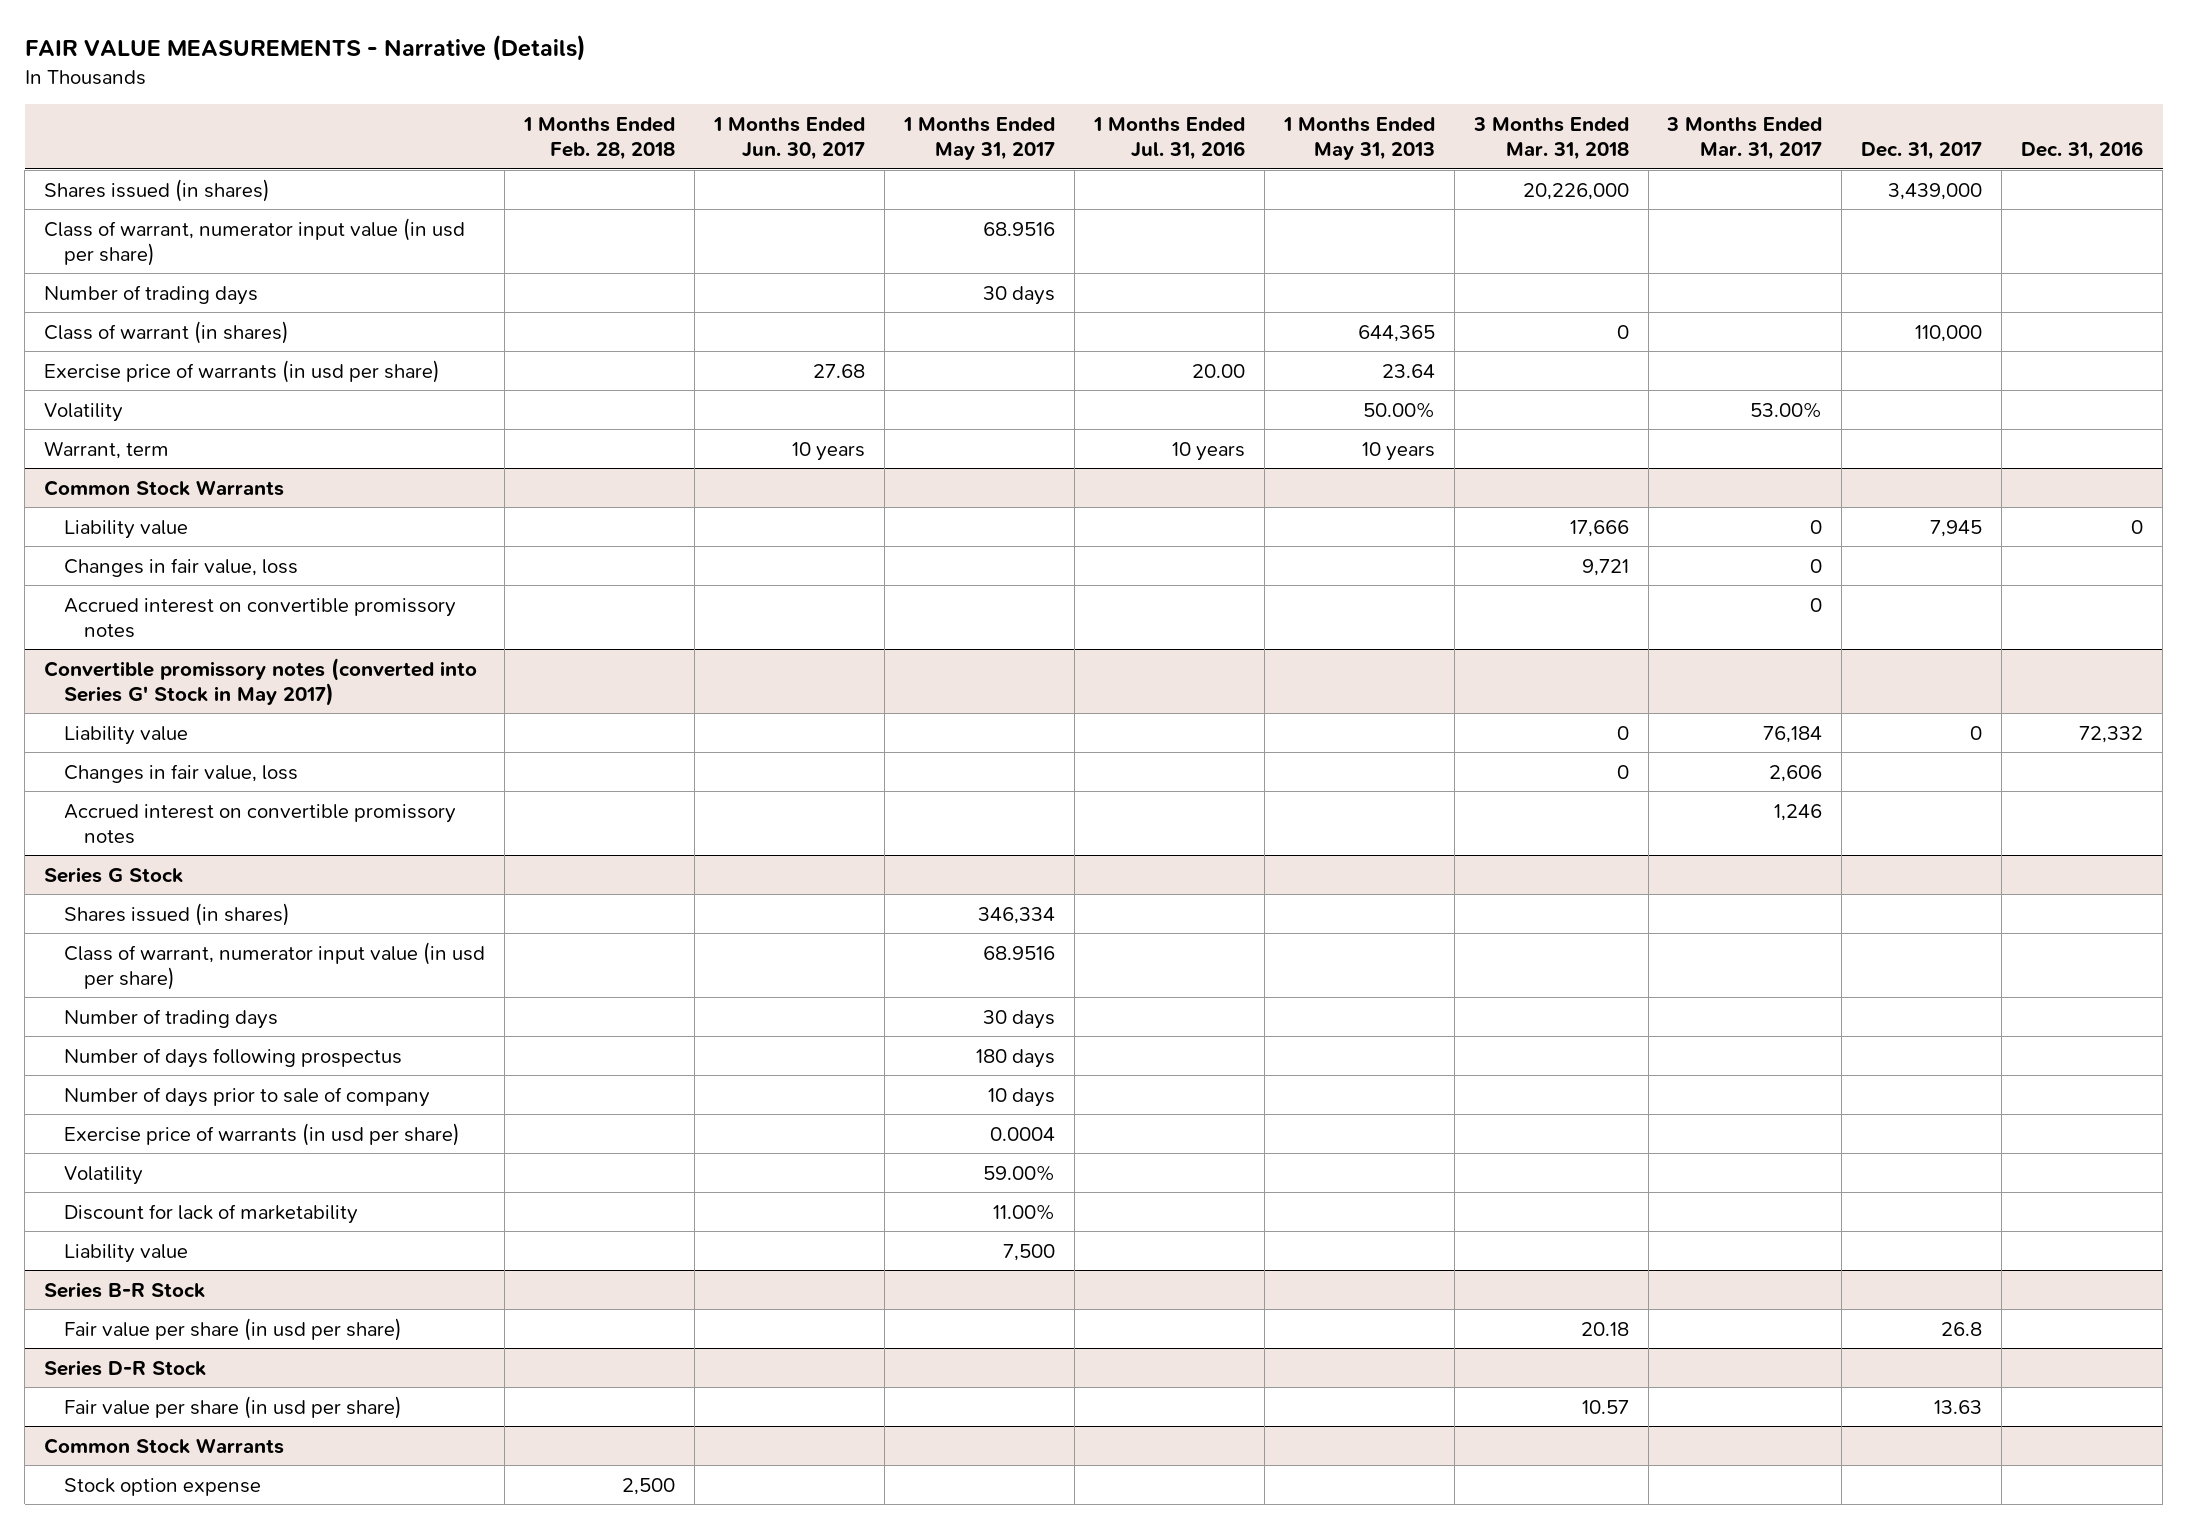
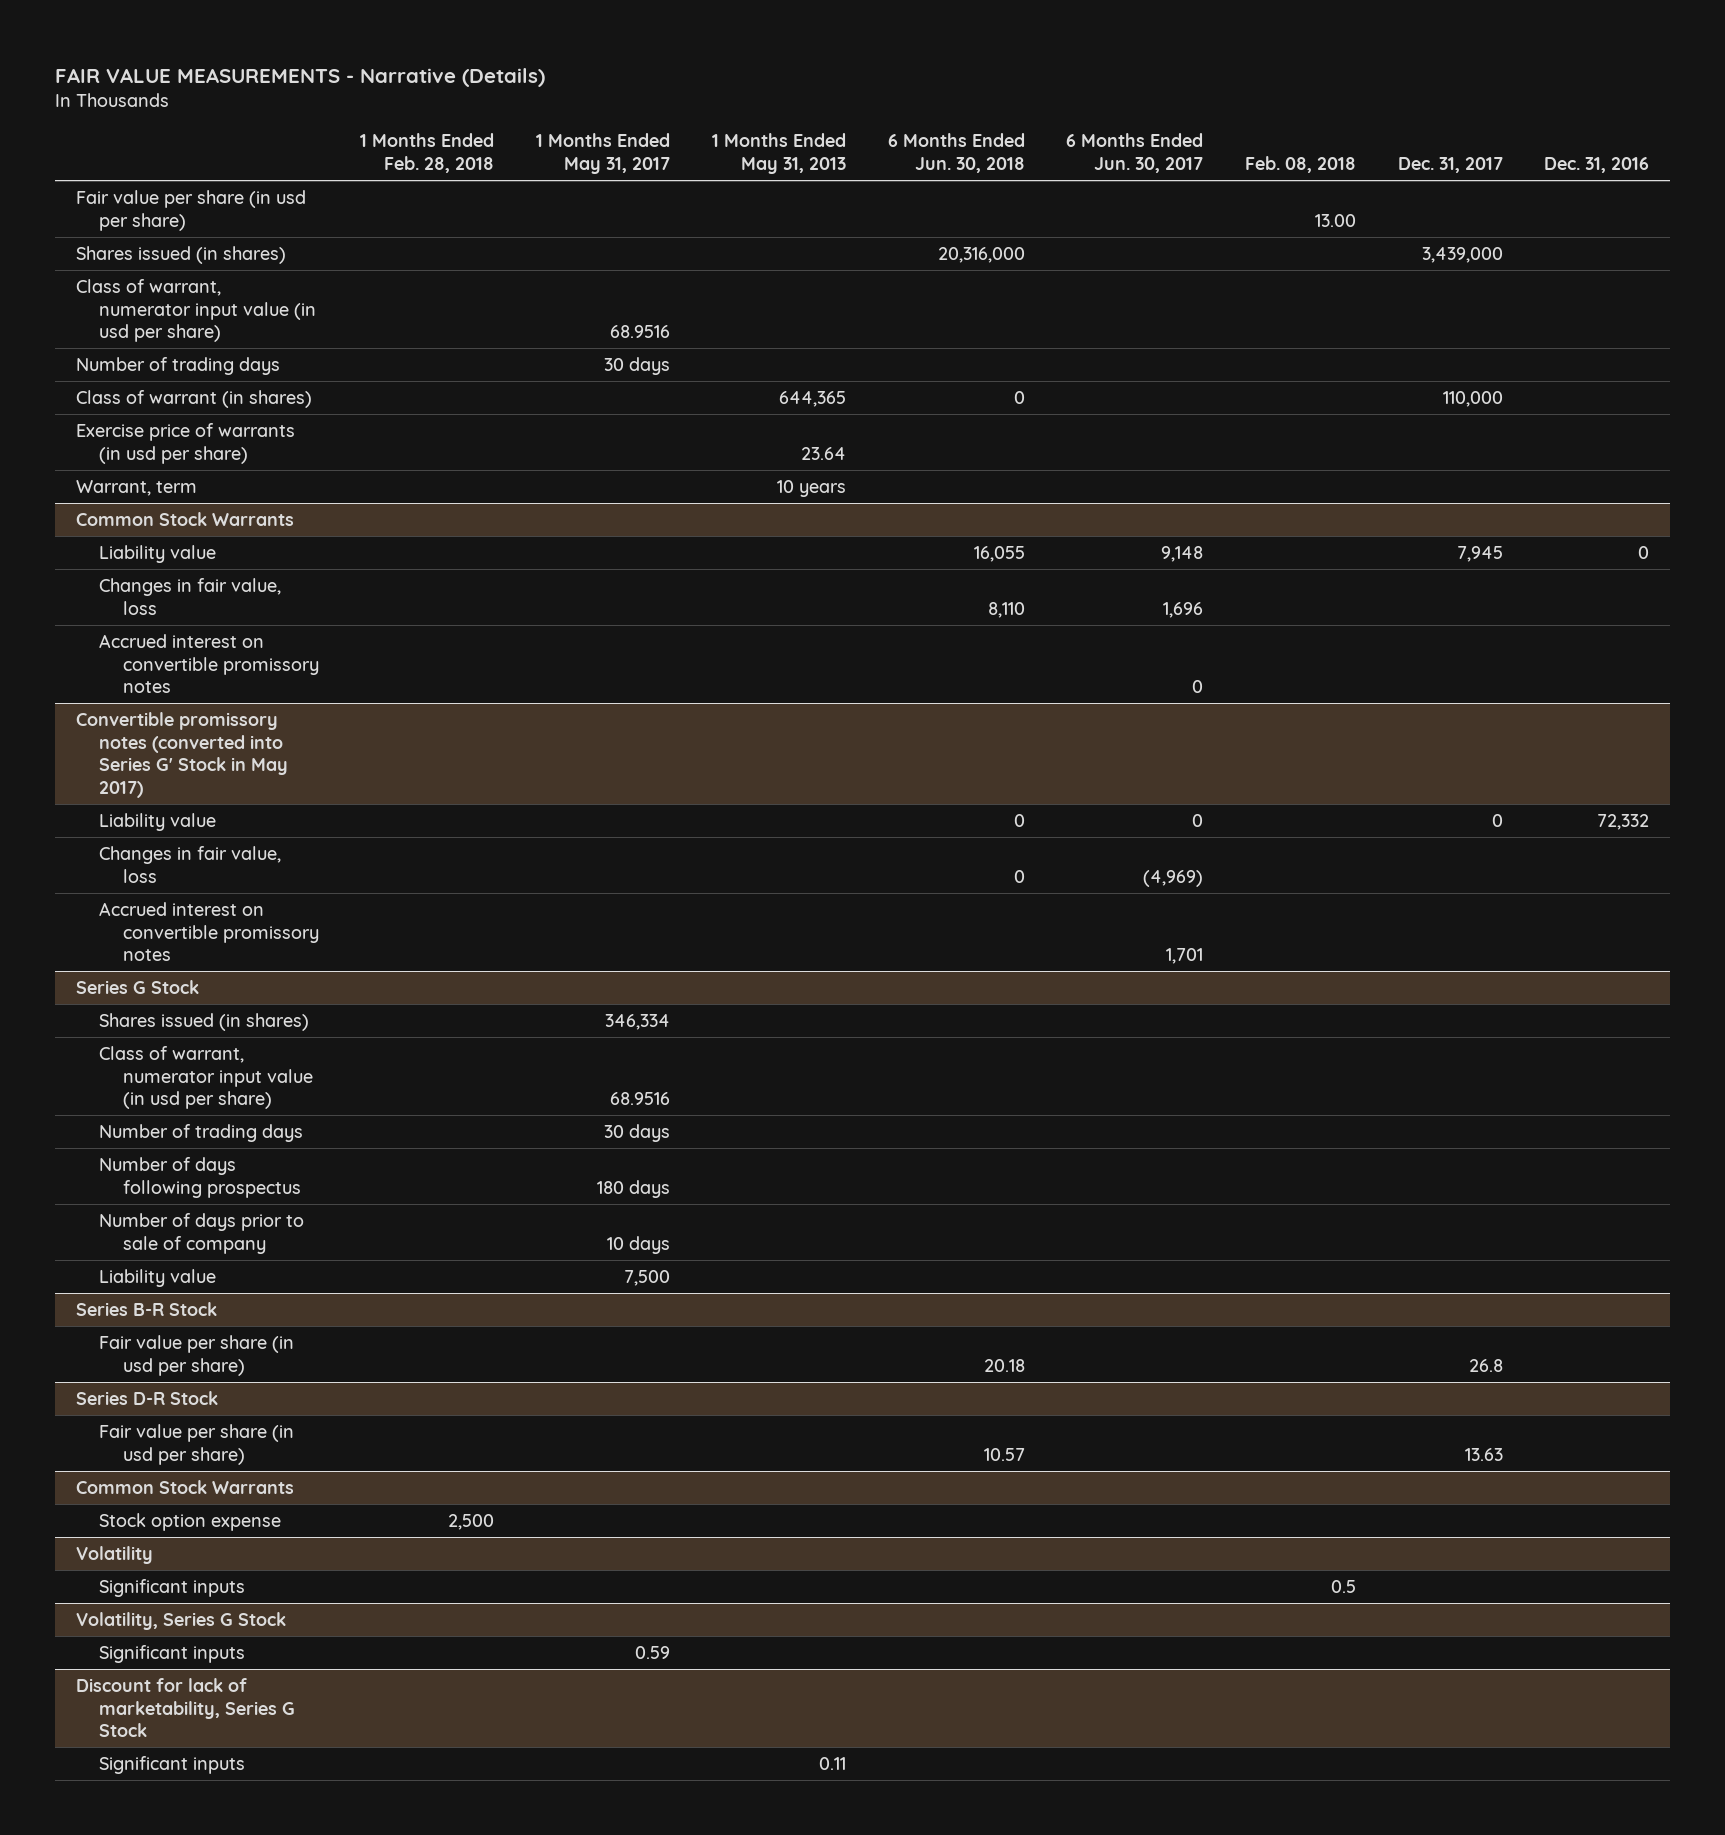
- | 1 Months Ended Feb. 28, 2018 | 1 Months Ended Jun. 30, 2017 | 1 Months Ended May 31, 2017 | 1 Months Ended Jul. 31, 2016 | 1 Months Ended May 31, 2013 | 3 Months Ended Mar. 31, 2018 | 3 Months Ended Mar. 31, 2017 | Dec. 31, 2017 | Dec. 31, 2016
+ | 1 Months Ended Feb. 28, 2018 | 1 Months Ended May 31, 2017 | 1 Months Ended May 31, 2013 | 6 Months Ended Jun. 30, 2018 | 6 Months Ended Jun. 30, 2017 | Feb. 08, 2018 | Dec. 31, 2017 | Dec. 31, 2016
+ Fair value per share (in usd per share) | | | | | | 13.00 | |
- Volatility | | | | | 50.00% | | 53.00% | |
@ Series G Stock
- Exercise price of warrants (in usd per share) | | | 0.0004 | | | | | |
- Volatility | | | 59.00% | | | | | |
- Discount for lack of marketability | | | 11.00% | | | | | |
+ Volatility
+ Significant inputs | | | | | | 0.5 | |
+ Volatility, Series G Stock
+ Significant inputs | | 0.59 | | | | | |
+ Discount for lack of marketability, Series G Stock
+ Significant inputs | | | 0.11 | | | | |

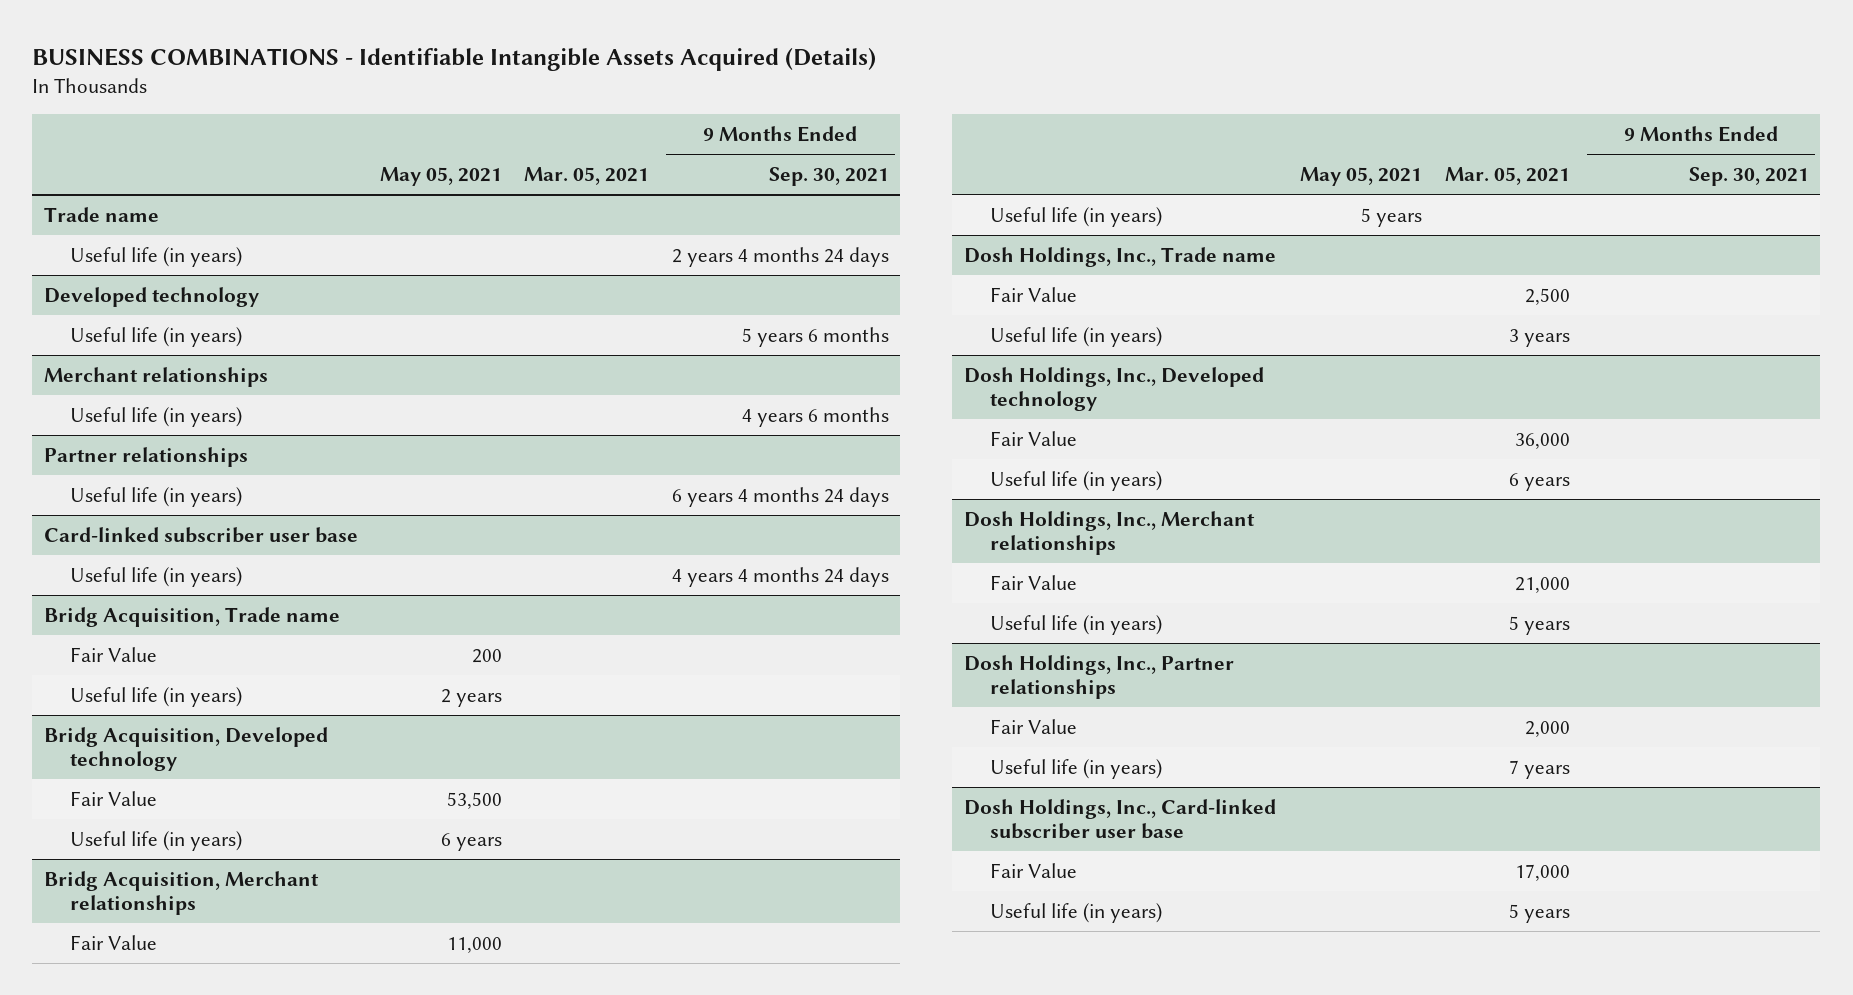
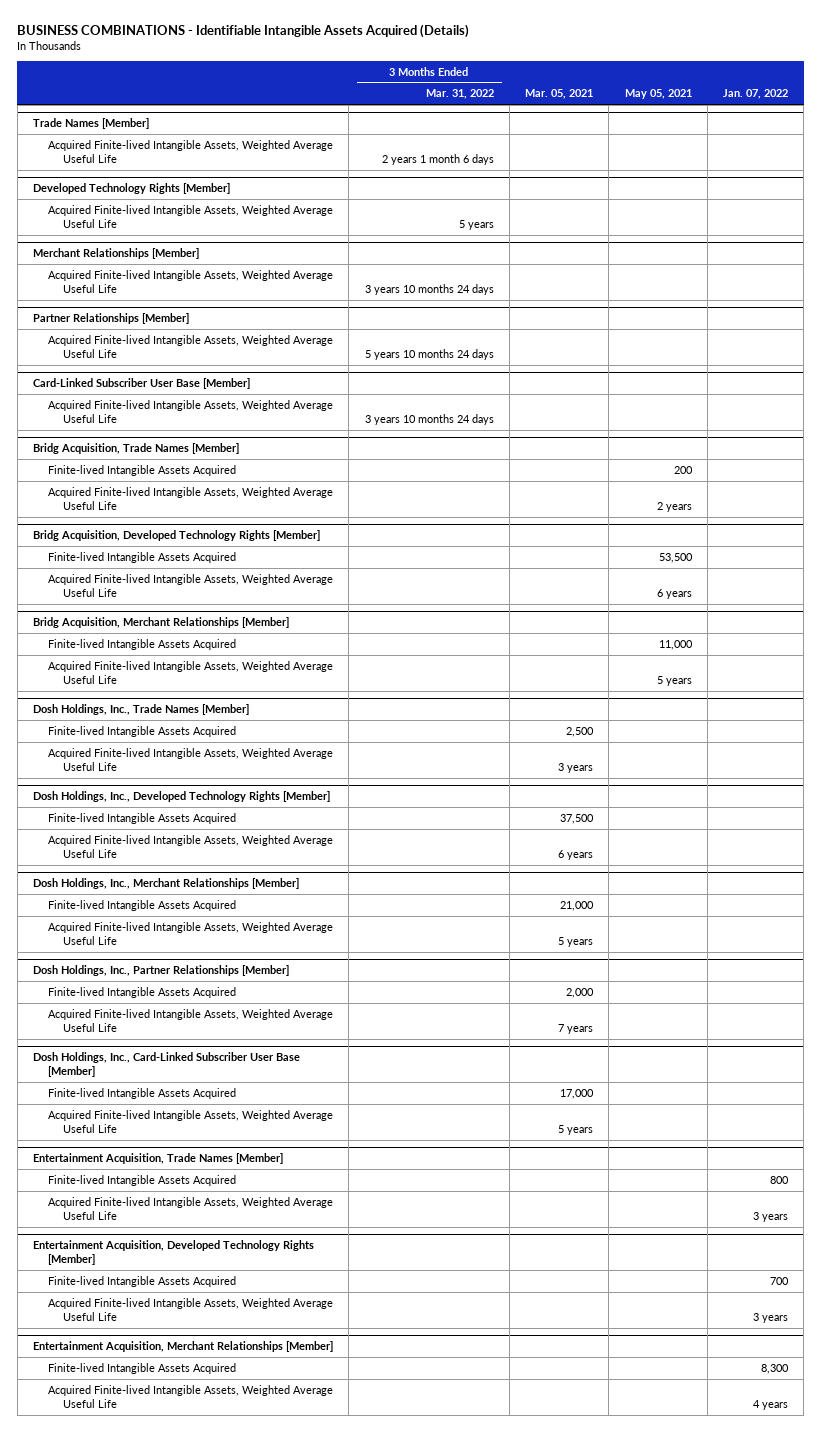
- | May 05, 2021 | Mar. 05, 2021 | 9 Months Ended Sep. 30, 2021
+ | 3 Months Ended Mar. 31, 2022 | Mar. 05, 2021 | May 05, 2021 | Jan. 07, 2022
- Trade name
- Useful life (in years) | | | 2 years 4 months 24 days
- Developed technology
- Useful life (in years) | | | 5 years 6 months
- Merchant relationships
- Useful life (in years) | | | 4 years 6 months
- Partner relationships
- Useful life (in years) | | | 6 years 4 months 24 days
- Card-linked subscriber user base
- Useful life (in years) | | | 4 years 4 months 24 days
- Bridg Acquisition, Trade name
- Fair Value | 200 | |
- Useful life (in years) | 2 years | |
- Bridg Acquisition, Developed technology
- Fair Value | 53,500 | |
- Useful life (in years) | 6 years | |
- Bridg Acquisition, Merchant relationships
- Fair Value | 11,000 | |
- Useful life (in years) | 5 years | |
- Dosh Holdings, Inc., Trade name
- Fair Value | | 2,500 |
- Useful life (in years) | | 3 years |
- Dosh Holdings, Inc., Developed technology
- Fair Value | | 36,000 |
- Useful life (in years) | | 6 years |
- Dosh Holdings, Inc., Merchant relationships
- Fair Value | | 21,000 |
- Useful life (in years) | | 5 years |
- Dosh Holdings, Inc., Partner relationships
- Fair Value | | 2,000 |
- Useful life (in years) | | 7 years |
- Dosh Holdings, Inc., Card-linked subscriber user base
- Fair Value | | 17,000 |
- Useful life (in years) | | 5 years |
+ Trade Names [Member]
+ Acquired Finite-lived Intangible Assets, Weighted Average Useful Life | 2 years 1 month 6 days | | |
+ Developed Technology Rights [Member]
+ Acquired Finite-lived Intangible Assets, Weighted Average Useful Life | 5 years | | |
+ Merchant Relationships [Member]
+ Acquired Finite-lived Intangible Assets, Weighted Average Useful Life | 3 years 10 months 24 days | | |
+ Partner Relationships [Member]
+ Acquired Finite-lived Intangible Assets, Weighted Average Useful Life | 5 years 10 months 24 days | | |
+ Card-Linked Subscriber User Base [Member]
+ Acquired Finite-lived Intangible Assets, Weighted Average Useful Life | 3 years 10 months 24 days | | |
+ Bridg Acquisition, Trade Names [Member]
+ Finite-lived Intangible Assets Acquired | | | 200 |
+ Acquired Finite-lived Intangible Assets, Weighted Average Useful Life | | | 2 years |
+ Bridg Acquisition, Developed Technology Rights [Member]
+ Finite-lived Intangible Assets Acquired | | | 53,500 |
+ Acquired Finite-lived Intangible Assets, Weighted Average Useful Life | | | 6 years |
+ Bridg Acquisition, Merchant Relationships [Member]
+ Finite-lived Intangible Assets Acquired | | | 11,000 |
+ Acquired Finite-lived Intangible Assets, Weighted Average Useful Life | | | 5 years |
+ Dosh Holdings, Inc., Trade Names [Member]
+ Finite-lived Intangible Assets Acquired | | 2,500 | |
+ Acquired Finite-lived Intangible Assets, Weighted Average Useful Life | | 3 years | |
+ Dosh Holdings, Inc., Developed Technology Rights [Member]
+ Finite-lived Intangible Assets Acquired | | 37,500 | |
+ Acquired Finite-lived Intangible Assets, Weighted Average Useful Life | | 6 years | |
+ Dosh Holdings, Inc., Merchant Relationships [Member]
+ Finite-lived Intangible Assets Acquired | | 21,000 | |
+ Acquired Finite-lived Intangible Assets, Weighted Average Useful Life | | 5 years | |
+ Dosh Holdings, Inc., Partner Relationships [Member]
+ Finite-lived Intangible Assets Acquired | | 2,000 | |
+ Acquired Finite-lived Intangible Assets, Weighted Average Useful Life | | 7 years | |
+ Dosh Holdings, Inc., Card-Linked Subscriber User Base [Member]
+ Finite-lived Intangible Assets Acquired | | 17,000 | |
+ Acquired Finite-lived Intangible Assets, Weighted Average Useful Life | | 5 years | |
+ Entertainment Acquisition, Trade Names [Member]
+ Finite-lived Intangible Assets Acquired | | | | 800
+ Acquired Finite-lived Intangible Assets, Weighted Average Useful Life | | | | 3 years
+ Entertainment Acquisition, Developed Technology Rights [Member]
+ Finite-lived Intangible Assets Acquired | | | | 700
+ Acquired Finite-lived Intangible Assets, Weighted Average Useful Life | | | | 3 years
+ Entertainment Acquisition, Merchant Relationships [Member]
+ Finite-lived Intangible Assets Acquired | | | | 8,300
+ Acquired Finite-lived Intangible Assets, Weighted Average Useful Life | | | | 4 years

